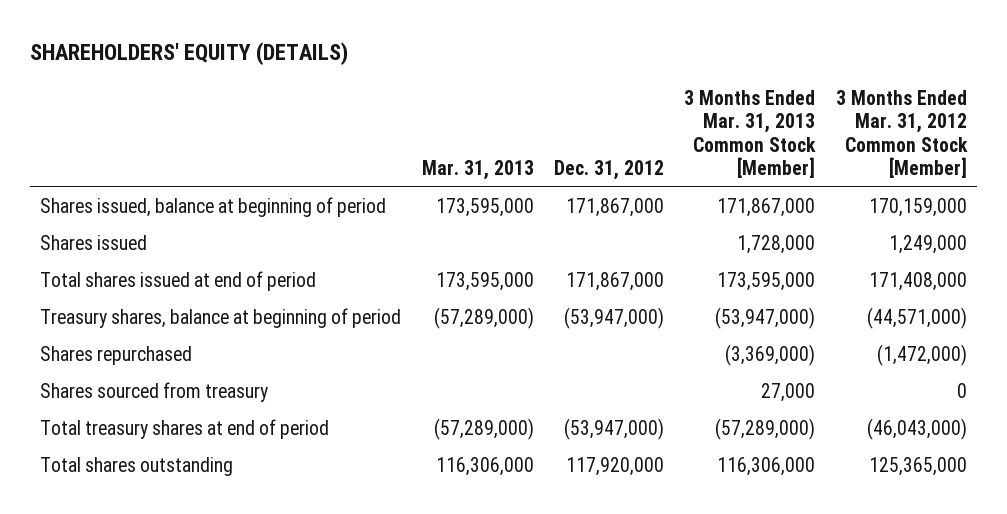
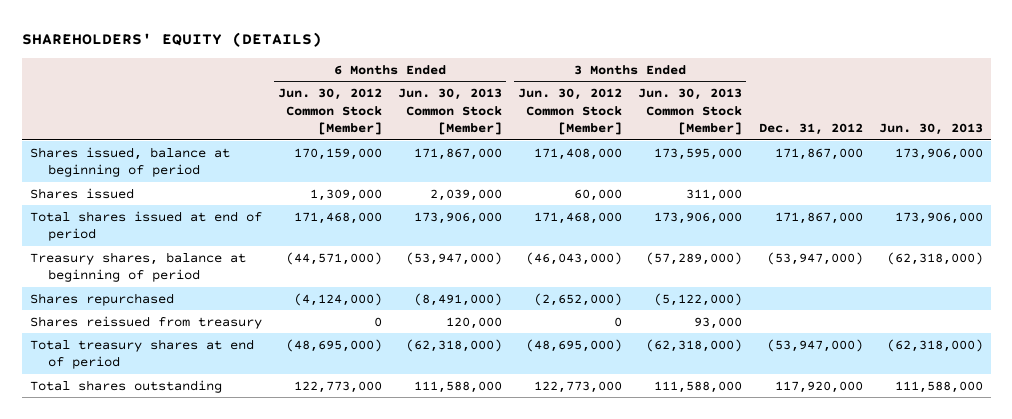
- | Mar. 31, 2013 | Dec. 31, 2012 | 3 Months Ended Mar. 31, 2013 Common Stock [Member] | 3 Months Ended Mar. 31, 2012 Common Stock [Member]
+ | 6 Months Ended Jun. 30, 2012 Common Stock [Member] | 6 Months Ended Jun. 30, 2013 Common Stock [Member] | 3 Months Ended Jun. 30, 2012 Common Stock [Member] | 3 Months Ended Jun. 30, 2013 Common Stock [Member] | Dec. 31, 2012 | Jun. 30, 2013
- Shares sourced from treasury | | | 27,000 | 0
+ Shares reissued from treasury | 0 | 120,000 | 0 | 93,000 | |

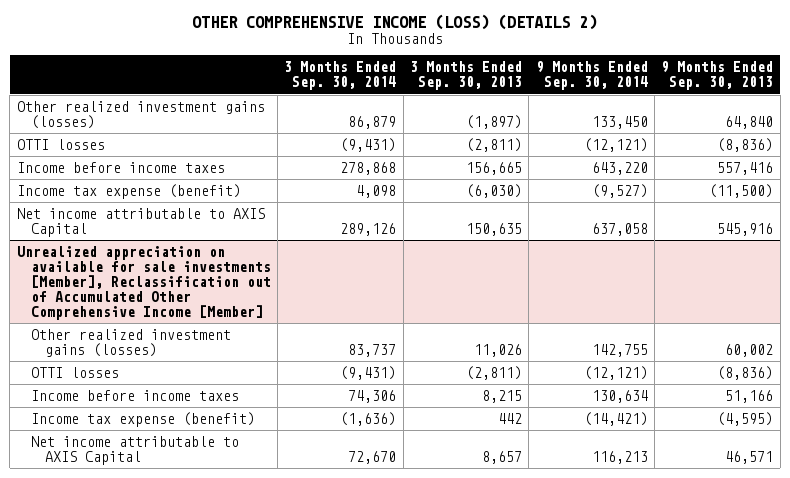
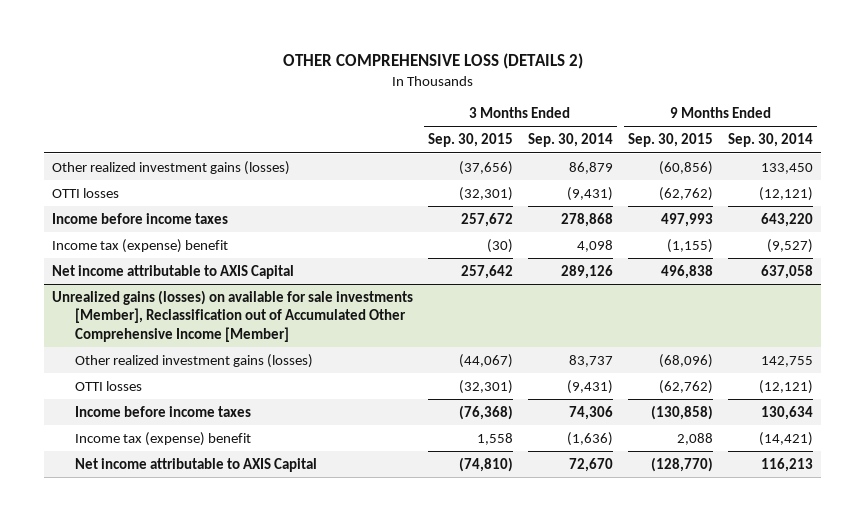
- OTHER COMPREHENSIVE INCOME (LOSS) (DETAILS 2)
+ OTHER COMPREHENSIVE LOSS (DETAILS 2)
- | 3 Months Ended Sep. 30, 2014 | 3 Months Ended Sep. 30, 2013 | 9 Months Ended Sep. 30, 2014 | 9 Months Ended Sep. 30, 2013
+ | 3 Months Ended Sep. 30, 2015 | 3 Months Ended Sep. 30, 2014 | 9 Months Ended Sep. 30, 2015 | 9 Months Ended Sep. 30, 2014
- Income tax expense (benefit) | 4,098 | (6,030) | (9,527) | (11,500)
+ Income tax (expense) benefit | (30) | 4,098 | (1,155) | (9,527)
- Unrealized appreciation on available for sale investments [Member], Reclassification out of Accumulated Other Comprehensive Income [Member]
+ Unrealized gains (losses) on available for sale investments [Member], Reclassification out of Accumulated Other Comprehensive Income [Member]
- Income tax expense (benefit) | (1,636) | 442 | (14,421) | (4,595)
+ Income tax (expense) benefit | 1,558 | (1,636) | 2,088 | (14,421)

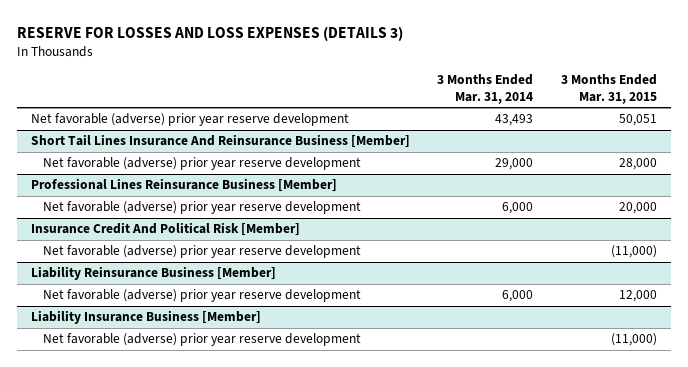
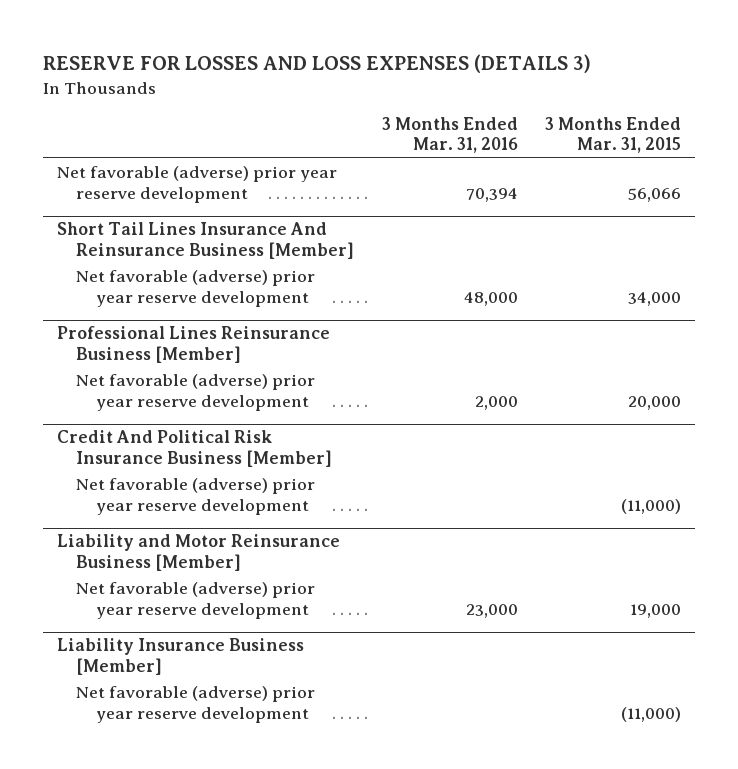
- | 3 Months Ended Mar. 31, 2014 | 3 Months Ended Mar. 31, 2015
+ | 3 Months Ended Mar. 31, 2016 | 3 Months Ended Mar. 31, 2015
- Net favorable (adverse) prior year reserve development | 43,493 | 50,051
+ Net favorable (adverse) prior year reserve development | 70,394 | 56,066
@ Short Tail Lines Insurance And Reinsurance Business [Member]
- Net favorable (adverse) prior year reserve development | 29,000 | 28,000
+ Net favorable (adverse) prior year reserve development | 48,000 | 34,000
- Insurance Credit And Political Risk [Member]
+ Credit And Political Risk Insurance Business [Member]
- Liability Reinsurance Business [Member]
- Net favorable (adverse) prior year reserve development | 6,000 | 12,000
+ Liability and Motor Reinsurance Business [Member]
+ Net favorable (adverse) prior year reserve development | 23,000 | 19,000

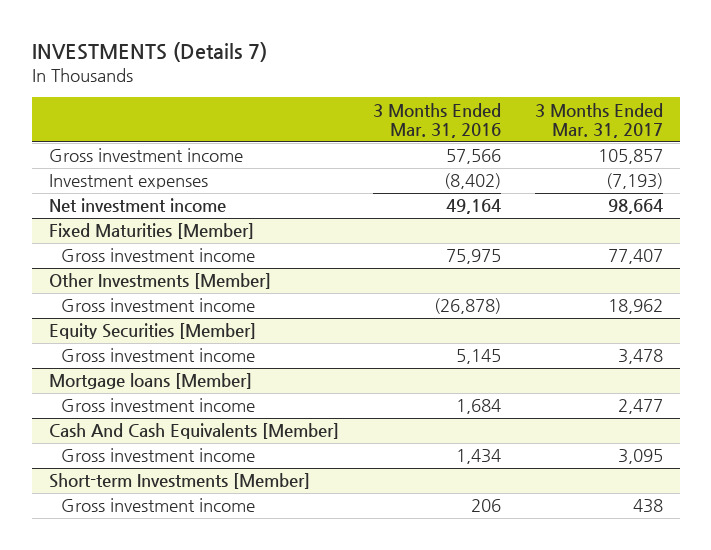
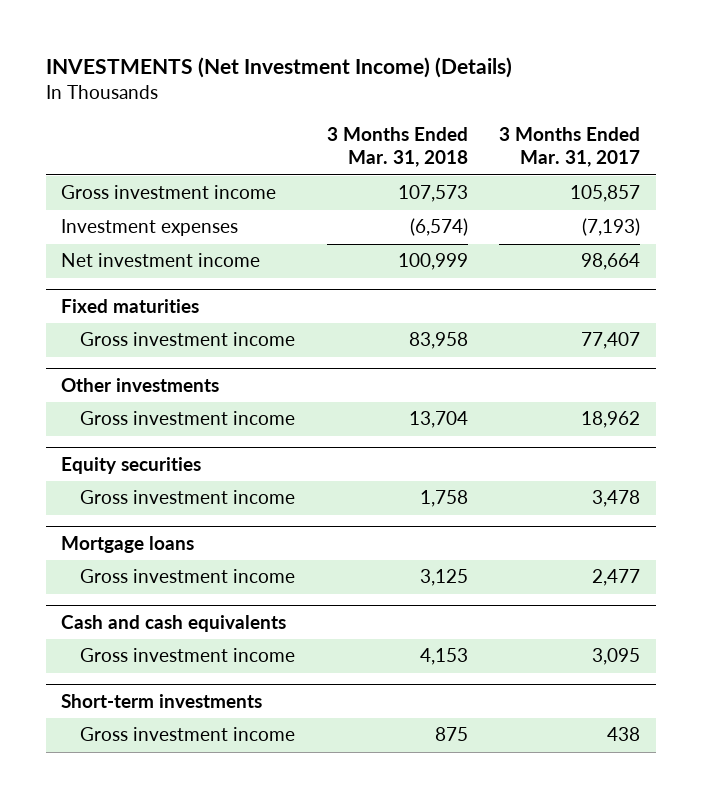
- INVESTMENTS (Details 7)
+ INVESTMENTS (Net Investment Income) (Details)
- | 3 Months Ended Mar. 31, 2016 | 3 Months Ended Mar. 31, 2017
+ | 3 Months Ended Mar. 31, 2018 | 3 Months Ended Mar. 31, 2017
- Fixed Maturities [Member]
+ Fixed maturities
- Other Investments [Member]
+ Other investments
- Equity Securities [Member]
+ Equity securities
- Mortgage loans [Member]
+ Mortgage loans
- Cash And Cash Equivalents [Member]
+ Cash and cash equivalents
- Short-term Investments [Member]
+ Short-term investments

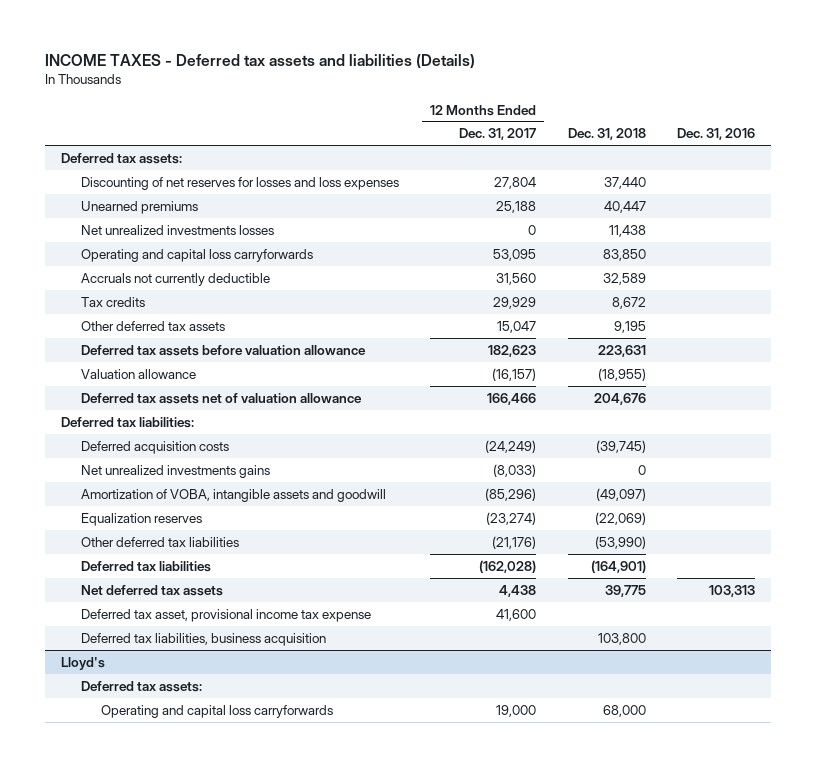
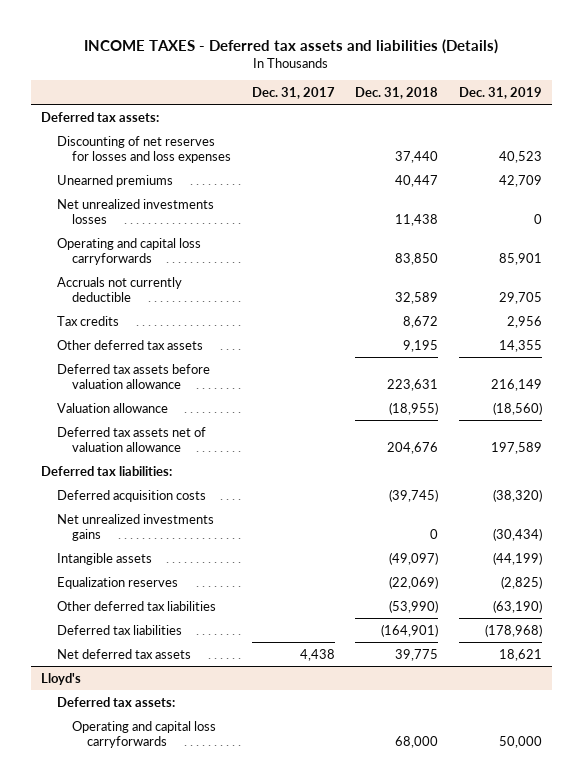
- | 12 Months Ended Dec. 31, 2017 | Dec. 31, 2018 | Dec. 31, 2016
+ | Dec. 31, 2017 | Dec. 31, 2018 | Dec. 31, 2019
- Amortization of VOBA, intangible assets and goodwill | (85,296) | (49,097) |
+ Intangible assets | | (49,097) | (44,199)
- Deferred tax asset, provisional income tax expense | 41,600 | |
- Deferred tax liabilities, business acquisition | | 103,800 |

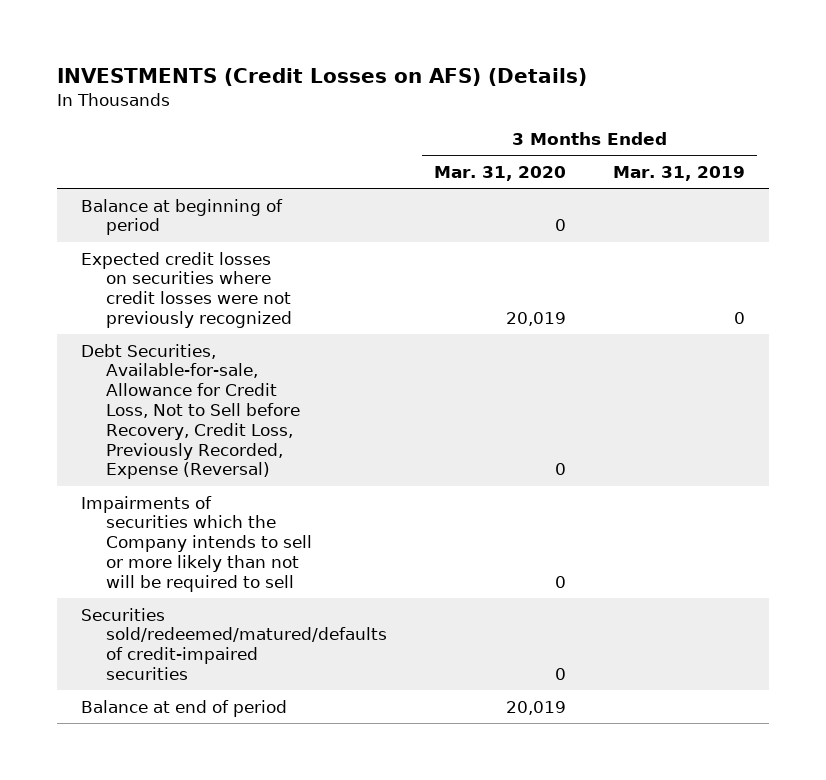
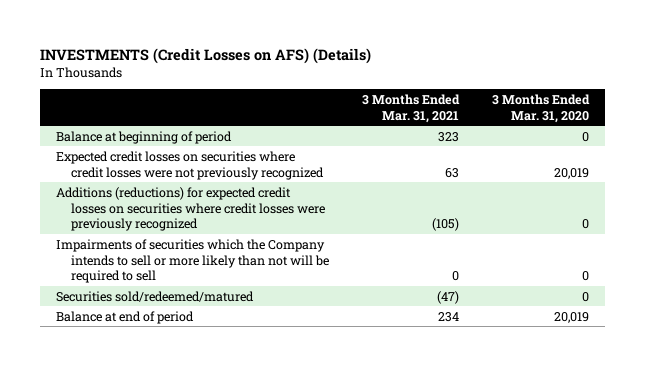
- | 3 Months Ended Mar. 31, 2020 | 3 Months Ended Mar. 31, 2019
+ | 3 Months Ended Mar. 31, 2021 | 3 Months Ended Mar. 31, 2020
- Debt Securities, Available-for-sale, Allowance for Credit Loss, Not to Sell before Recovery, Credit Loss, Previously Recorded, Expense (Reversal) | 0 |
+ Additions (reductions) for expected credit losses on securities where credit losses were previously recognized | (105) | 0
- Securities sold/redeemed/matured/defaults of credit-impaired securities | 0 |
+ Securities sold/redeemed/matured | (47) | 0

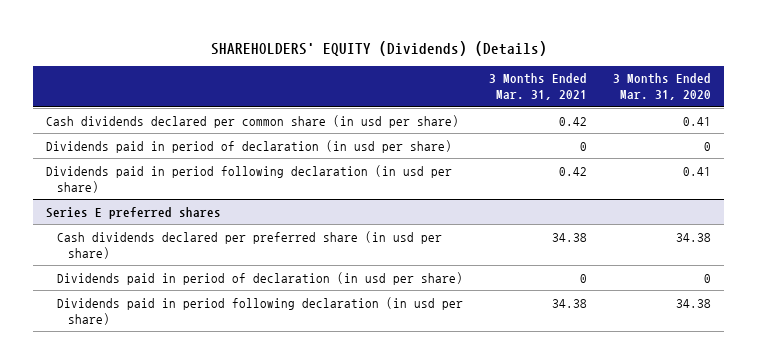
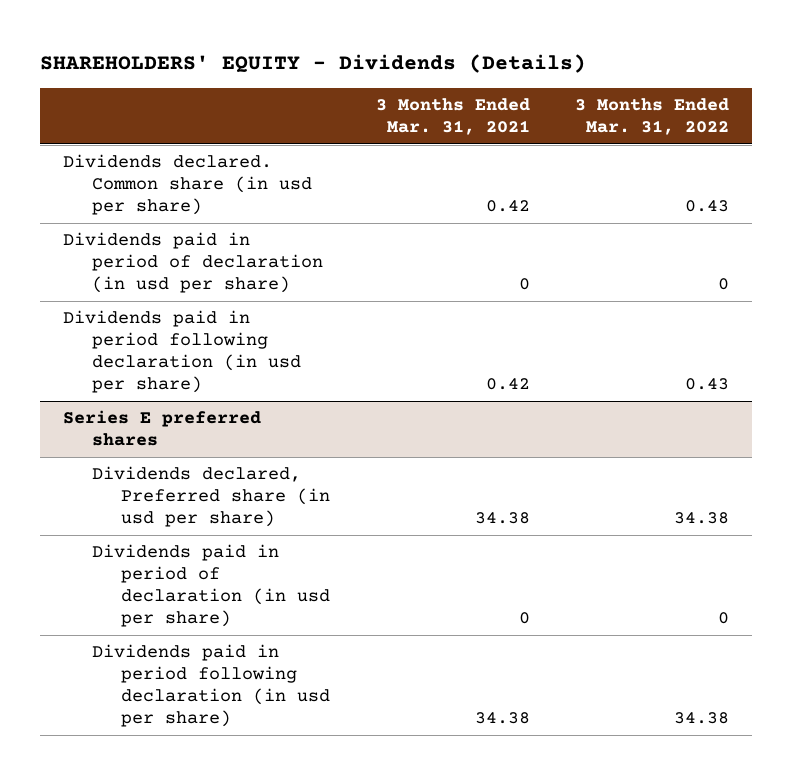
- SHAREHOLDERS' EQUITY (Dividends) (Details)
+ SHAREHOLDERS' EQUITY - Dividends (Details)
- | 3 Months Ended Mar. 31, 2021 | 3 Months Ended Mar. 31, 2020
+ | 3 Months Ended Mar. 31, 2021 | 3 Months Ended Mar. 31, 2022
- Cash dividends declared per common share (in usd per share) | 0.42 | 0.41
+ Dividends declared. Common share (in usd per share) | 0.42 | 0.43
@ Series E preferred shares
- Cash dividends declared per preferred share (in usd per share) | 34.38 | 34.38
+ Dividends declared, Preferred share (in usd per share) | 34.38 | 34.38

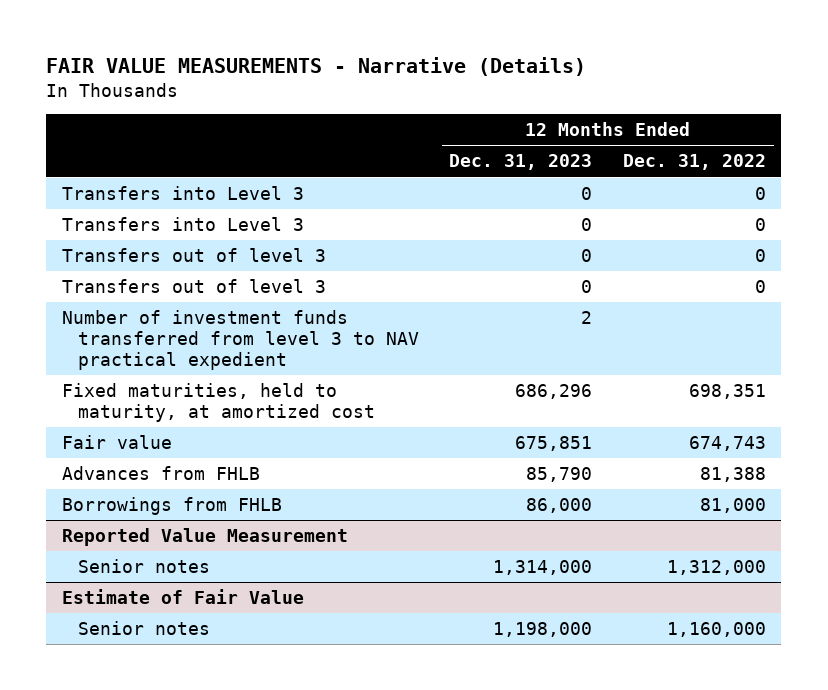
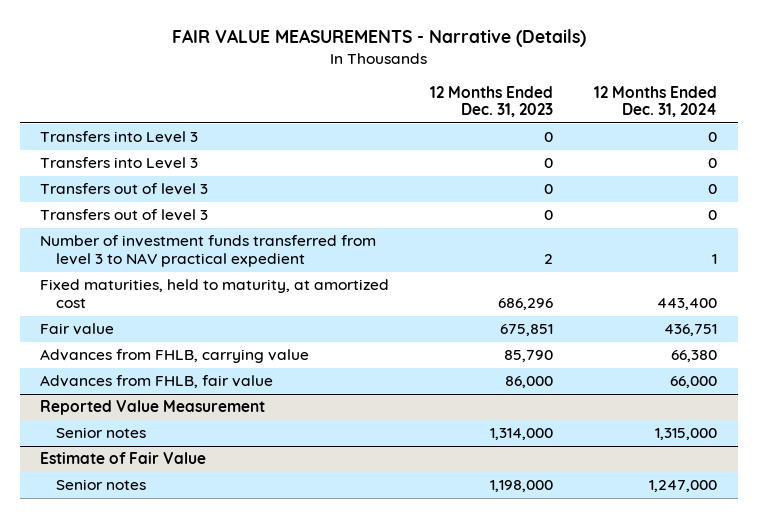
- | 12 Months Ended Dec. 31, 2023 | 12 Months Ended Dec. 31, 2022
+ | 12 Months Ended Dec. 31, 2023 | 12 Months Ended Dec. 31, 2024
- Advances from FHLB | 85,790 | 81,388
- Borrowings from FHLB | 86,000 | 81,000
+ Advances from FHLB, carrying value | 85,790 | 66,380
+ Advances from FHLB, fair value | 86,000 | 66,000

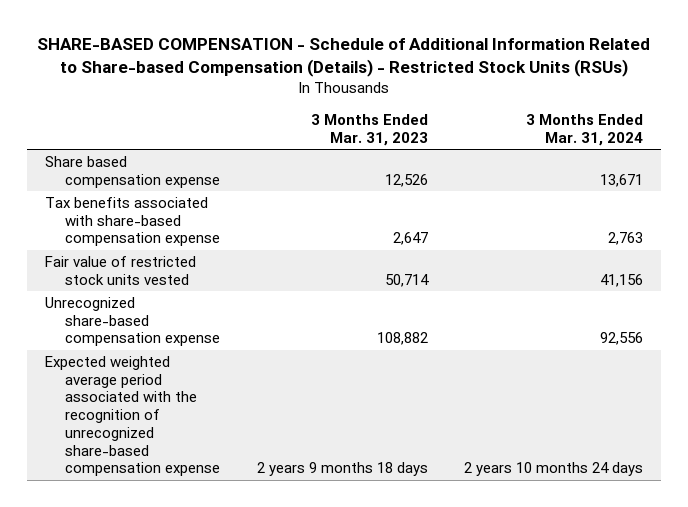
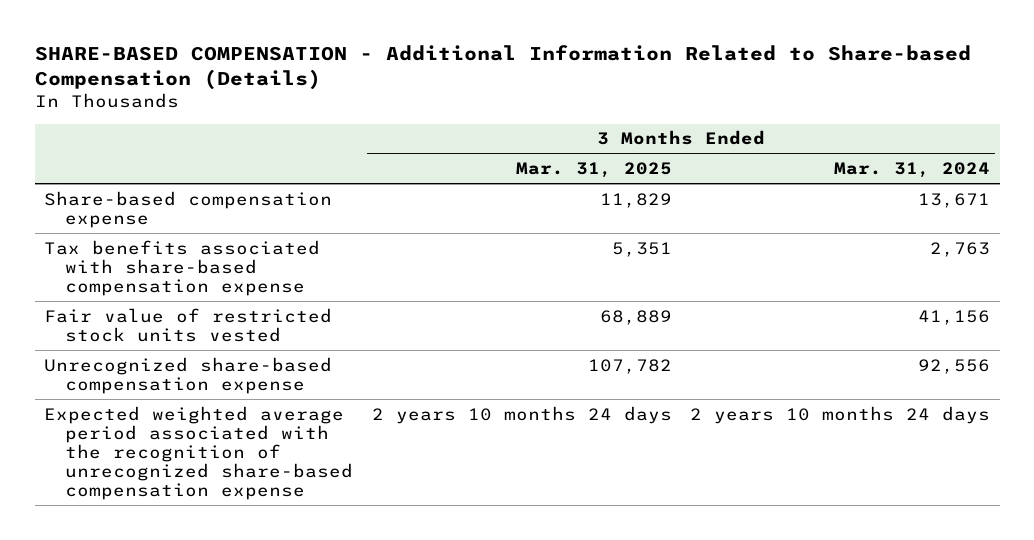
- SHARE-BASED COMPENSATION - Schedule of Additional Information Related to Share-based Compensation (Details) - Restricted Stock Units (RSUs)
+ SHARE-BASED COMPENSATION - Additional Information Related to Share-based Compensation (Details)
- | 3 Months Ended Mar. 31, 2023 | 3 Months Ended Mar. 31, 2024
+ | 3 Months Ended Mar. 31, 2025 | 3 Months Ended Mar. 31, 2024
- Share based compensation expense | 12,526 | 13,671
+ Share-based compensation expense | 11,829 | 13,671

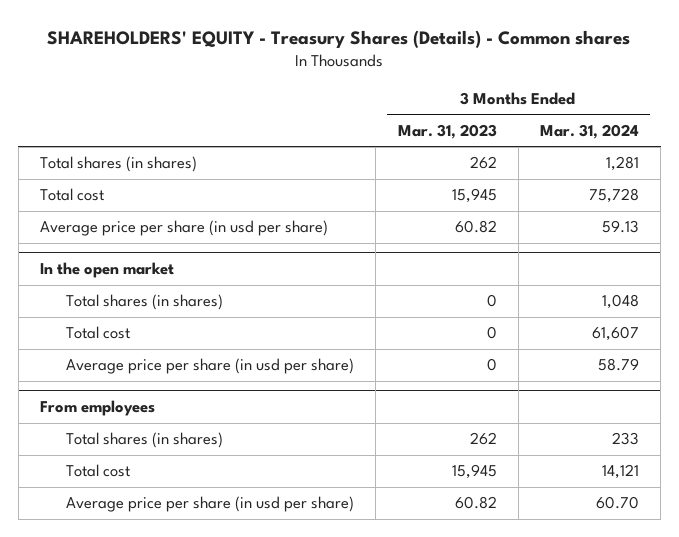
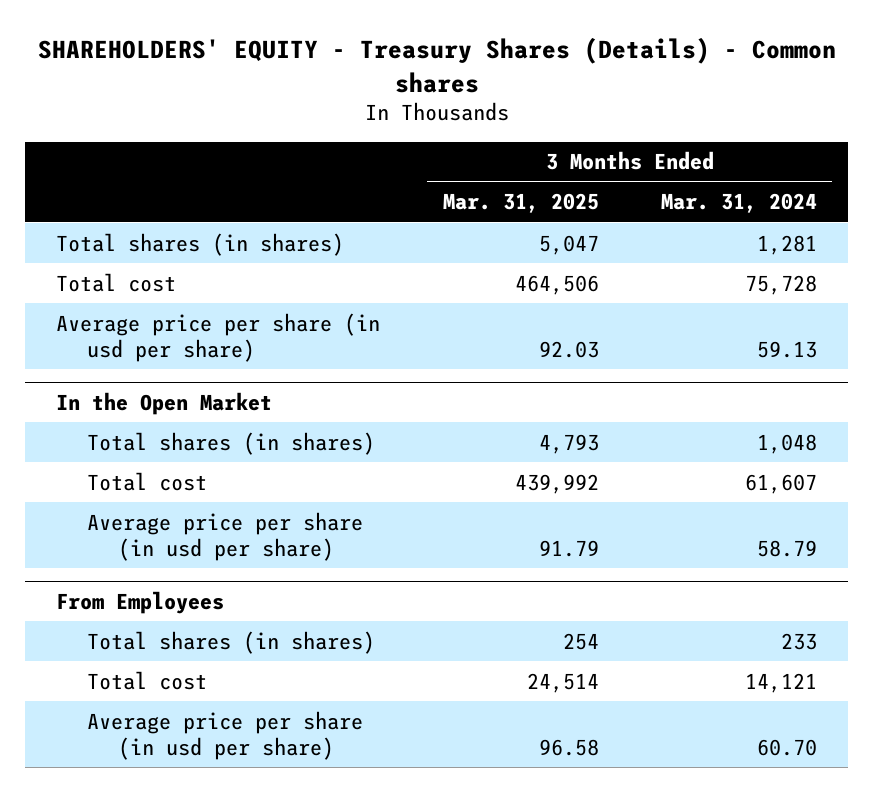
- | 3 Months Ended Mar. 31, 2023 | 3 Months Ended Mar. 31, 2024
+ | 3 Months Ended Mar. 31, 2025 | 3 Months Ended Mar. 31, 2024
- In the open market
+ In the Open Market
- From employees
+ From Employees

